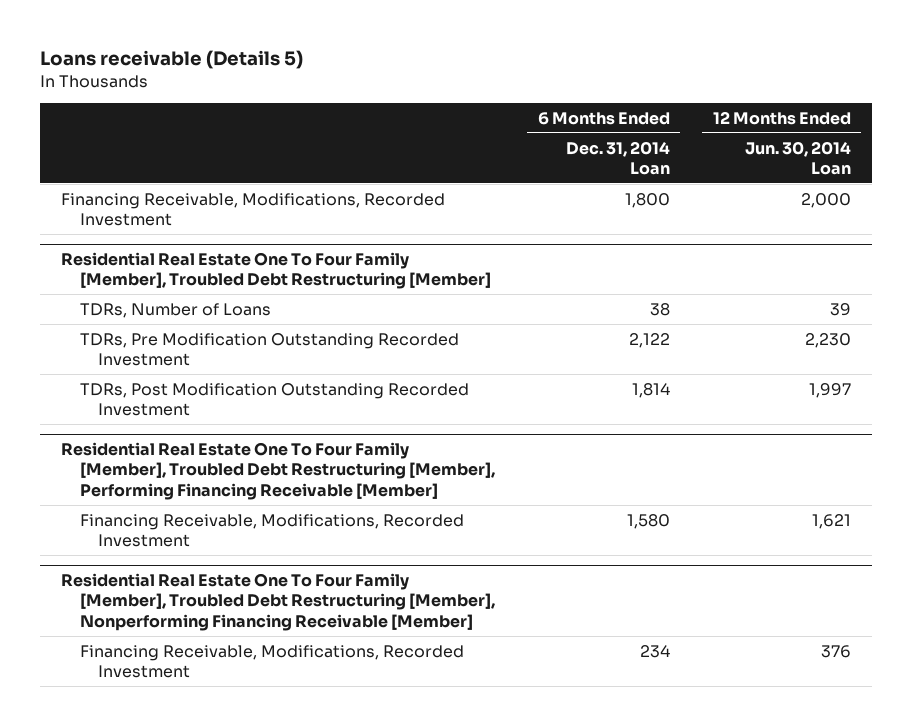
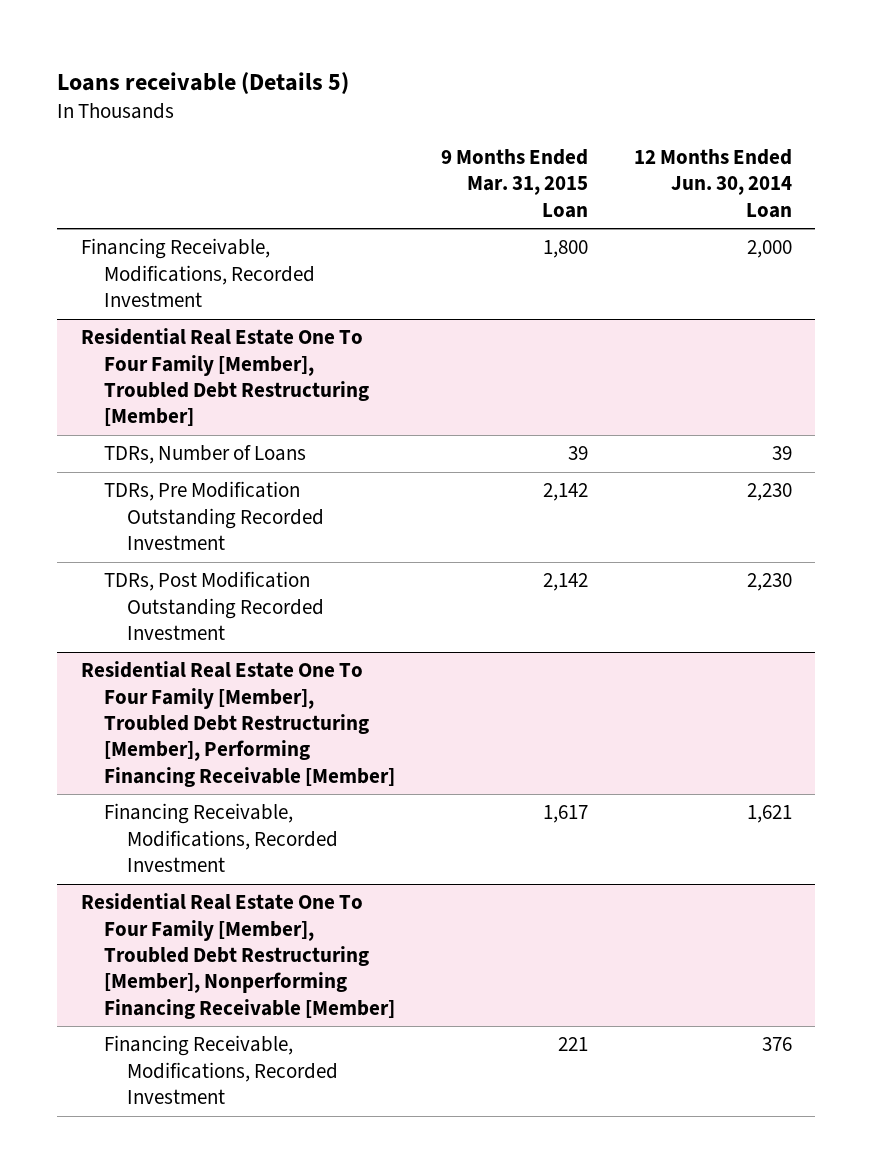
- | 6 Months Ended Dec. 31, 2014 Loan | 12 Months Ended Jun. 30, 2014 Loan
+ | 9 Months Ended Mar. 31, 2015 Loan | 12 Months Ended Jun. 30, 2014 Loan
@ Residential Real Estate One To Four Family [Member], Troubled Debt Restructuring [Member]
- TDRs, Post Modification Outstanding Recorded Investment | 1,814 | 1,997
+ TDRs, Post Modification Outstanding Recorded Investment | 2,142 | 2,230

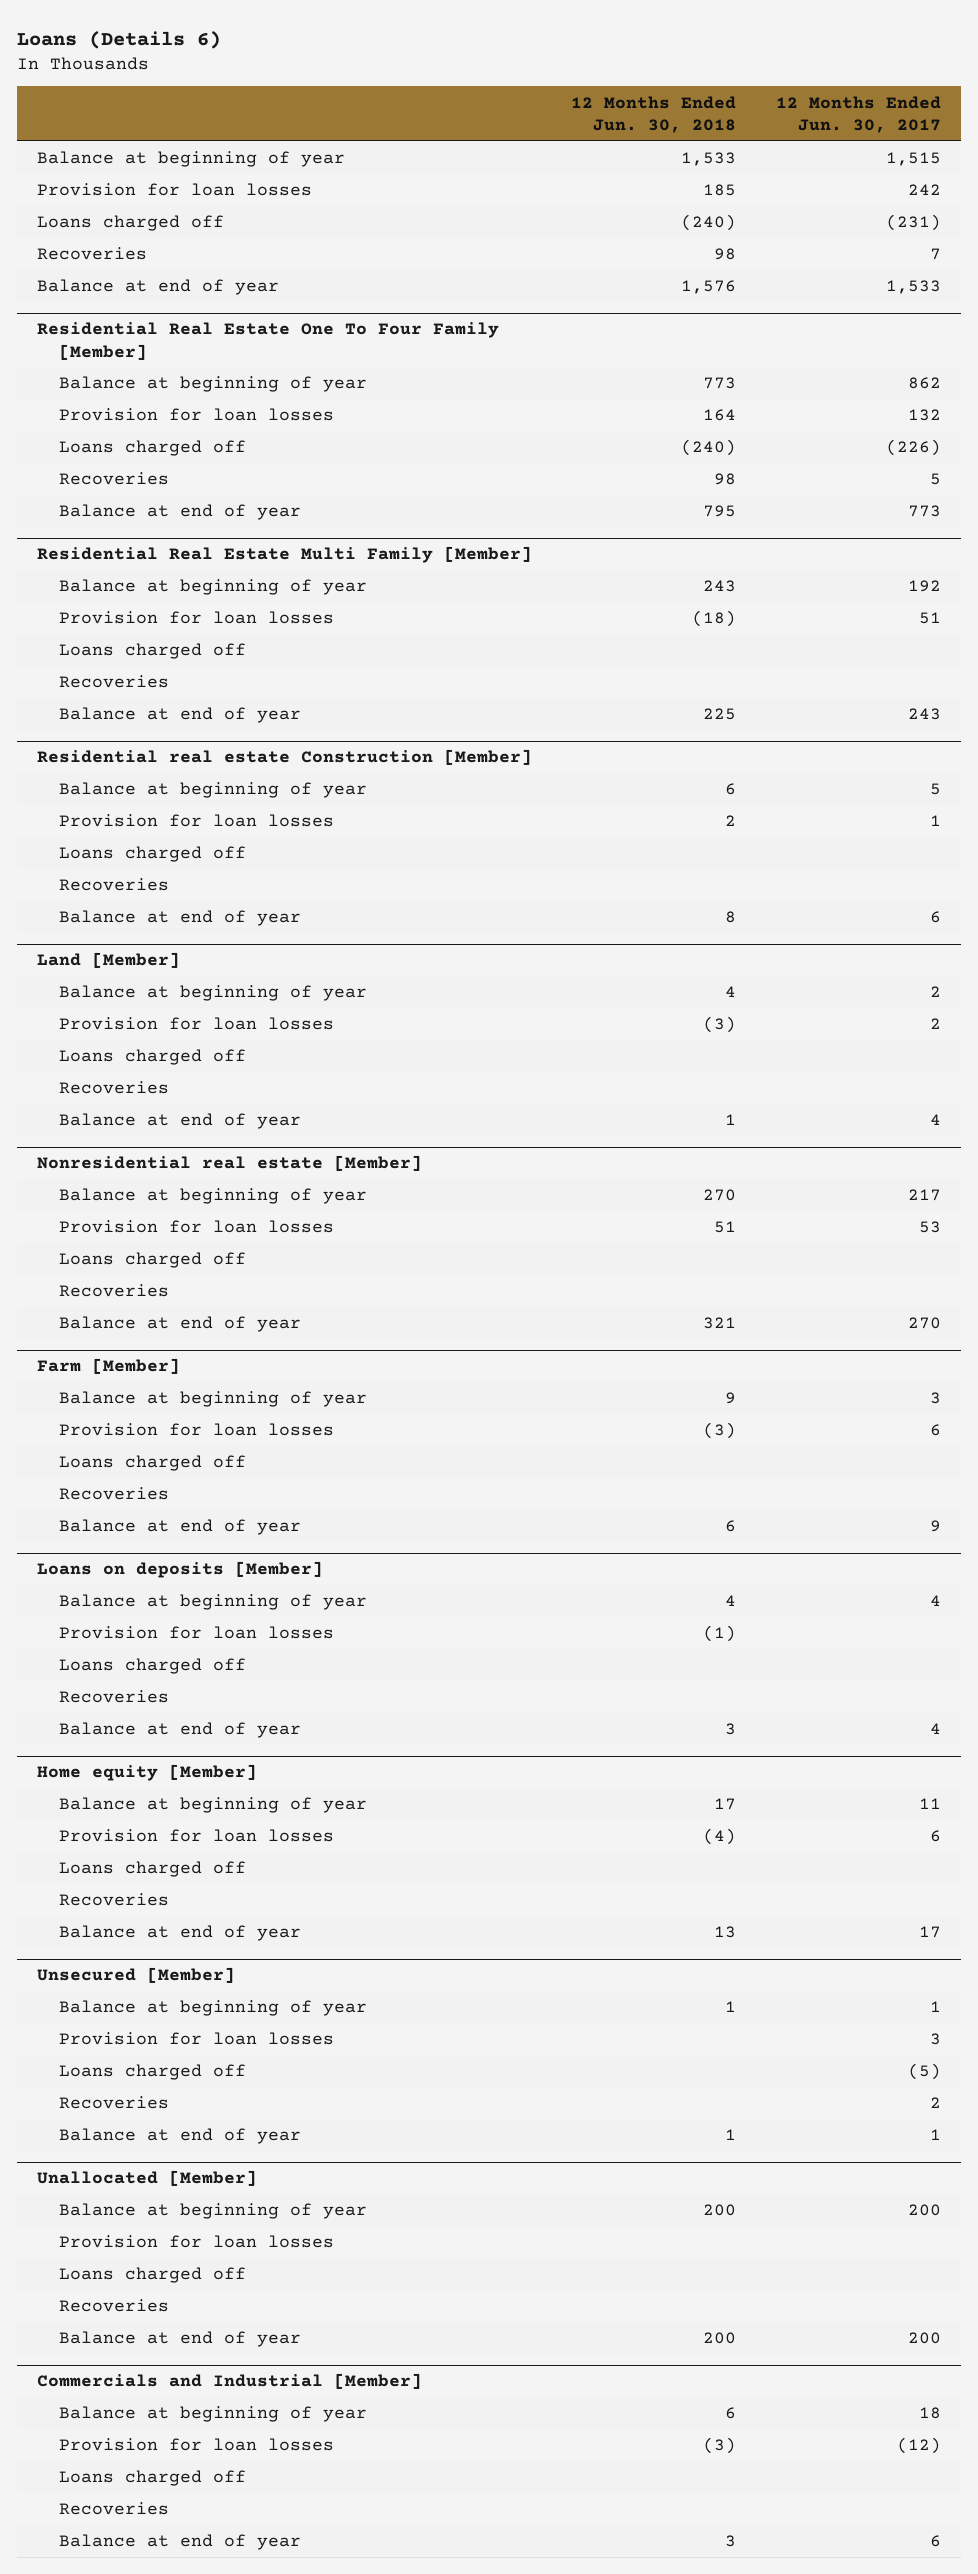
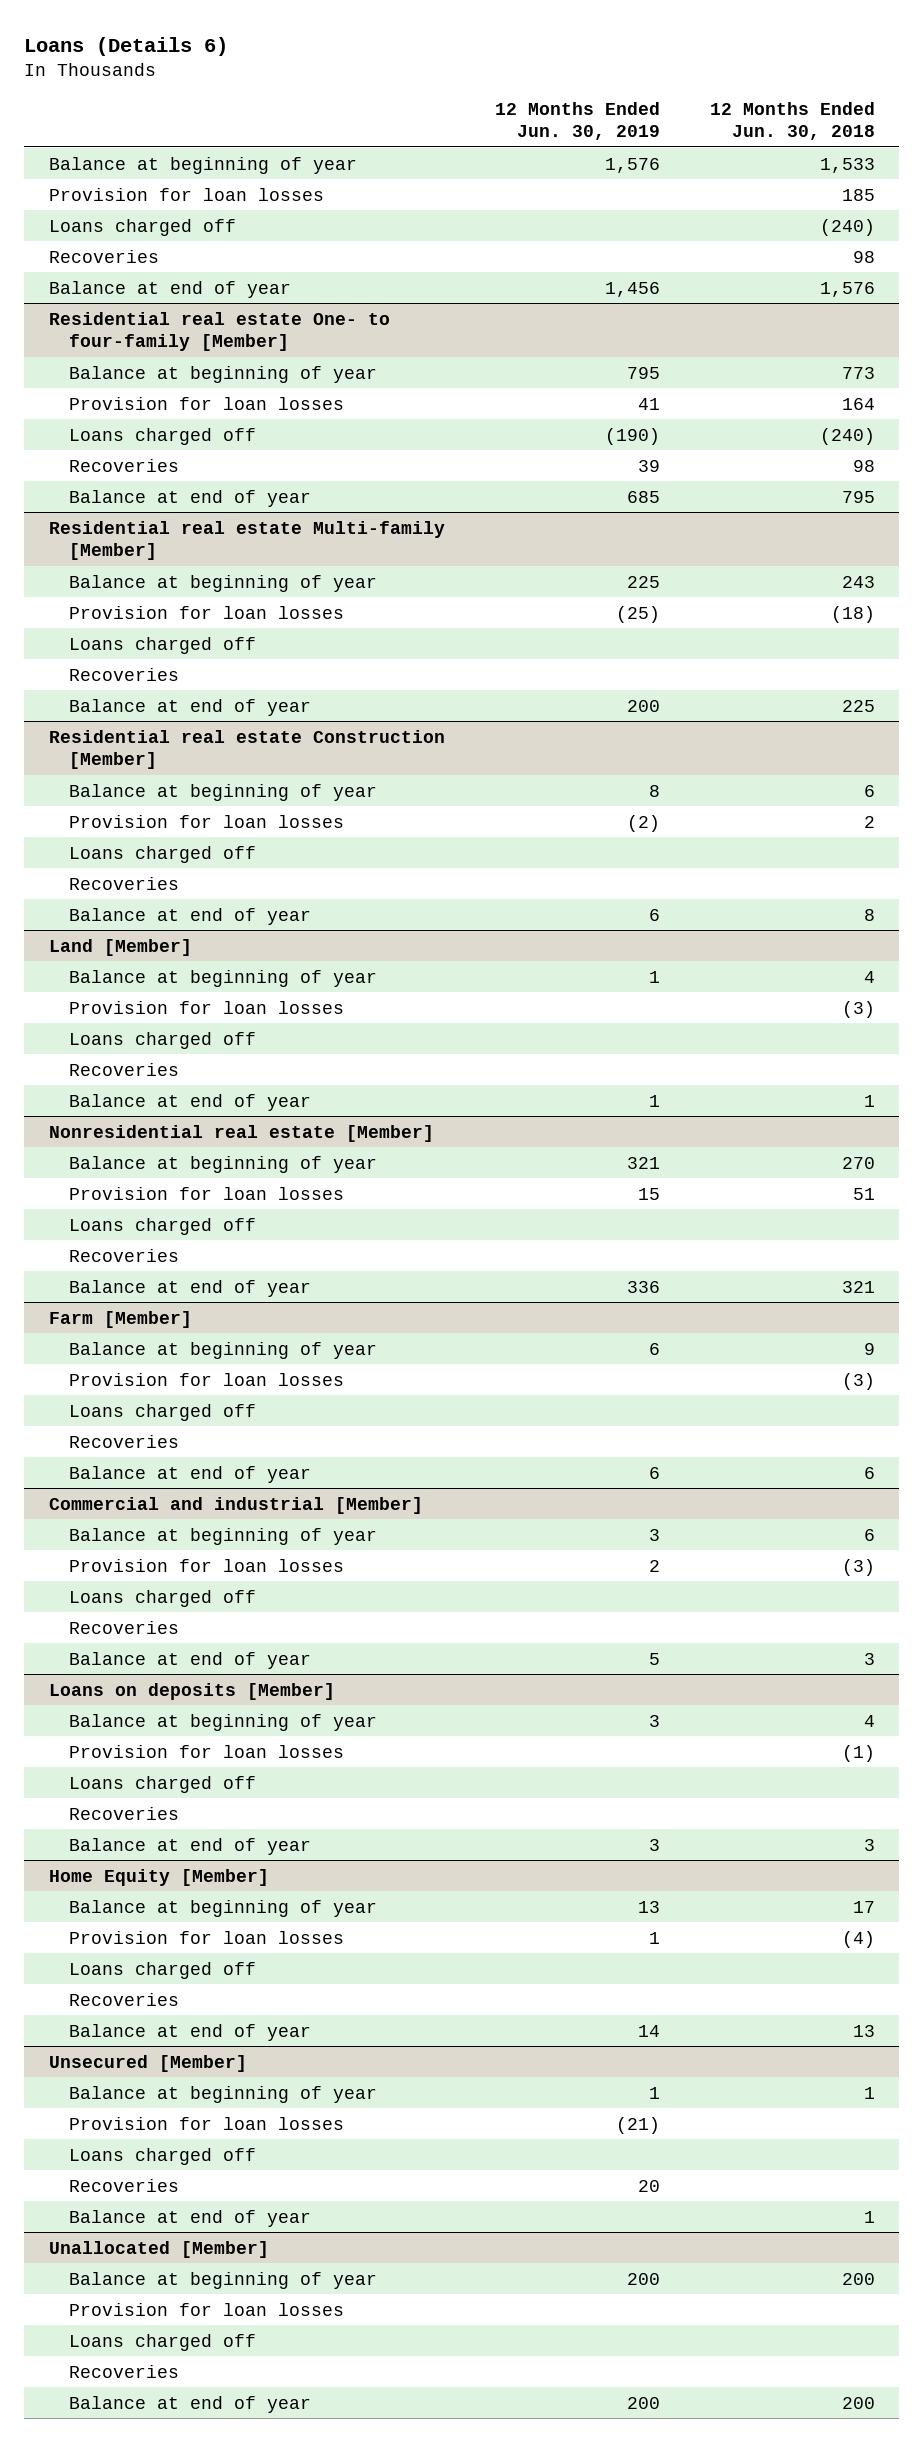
- | 12 Months Ended Jun. 30, 2018 | 12 Months Ended Jun. 30, 2017
+ | 12 Months Ended Jun. 30, 2019 | 12 Months Ended Jun. 30, 2018
- Residential Real Estate One To Four Family [Member]
+ Residential real estate One- to four-family [Member]
- Residential Real Estate Multi Family [Member]
+ Residential real estate Multi-family [Member]
+ Commercial and industrial [Member]
+ Balance at beginning of year | 3 | 6
+ Provision for loan losses | 2 | (3)
+ Loans charged off
+ Recoveries
+ Balance at end of year | 5 | 3
- Home equity [Member]
+ Home Equity [Member]
- Commercials and Industrial [Member]
- Balance at beginning of year | 6 | 18
- Provision for loan losses | (3) | (12)
- Loans charged off
- Recoveries
- Balance at end of year | 3 | 6

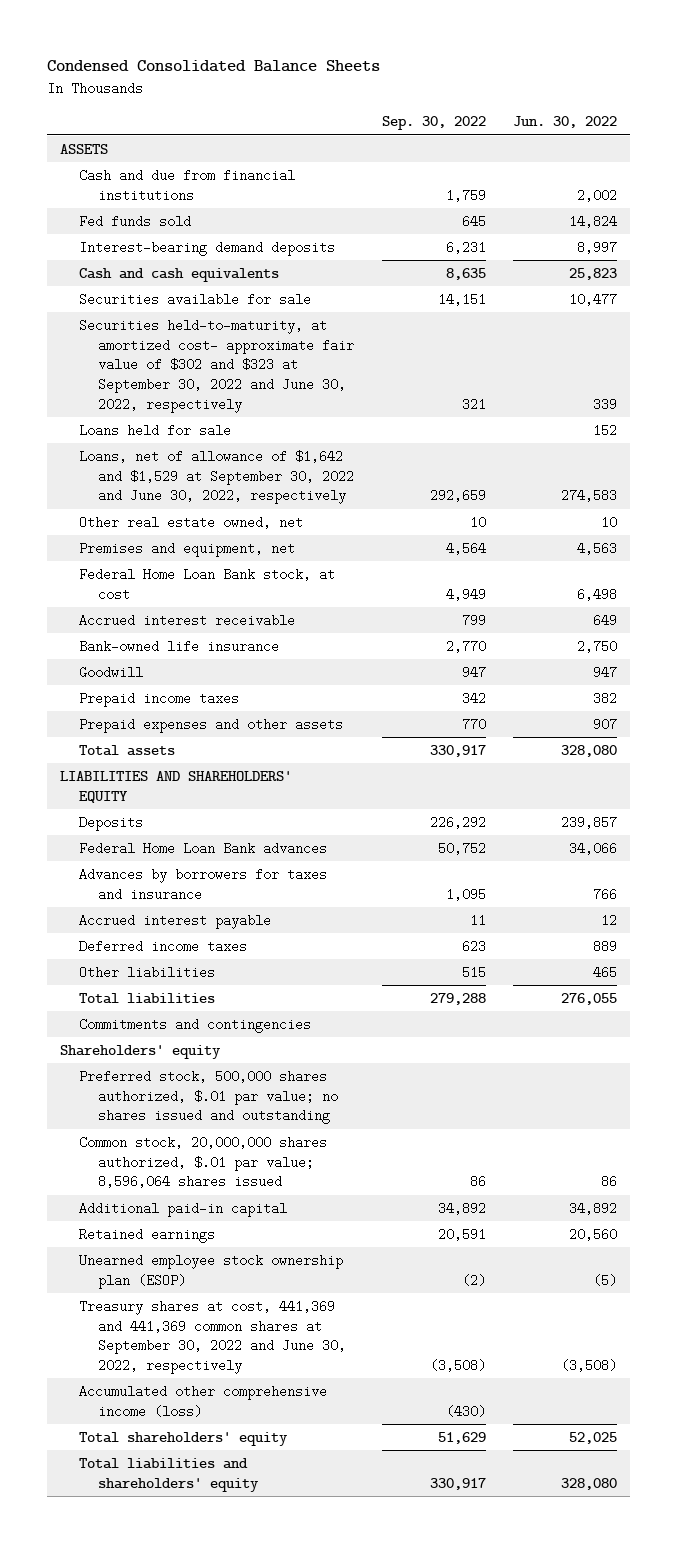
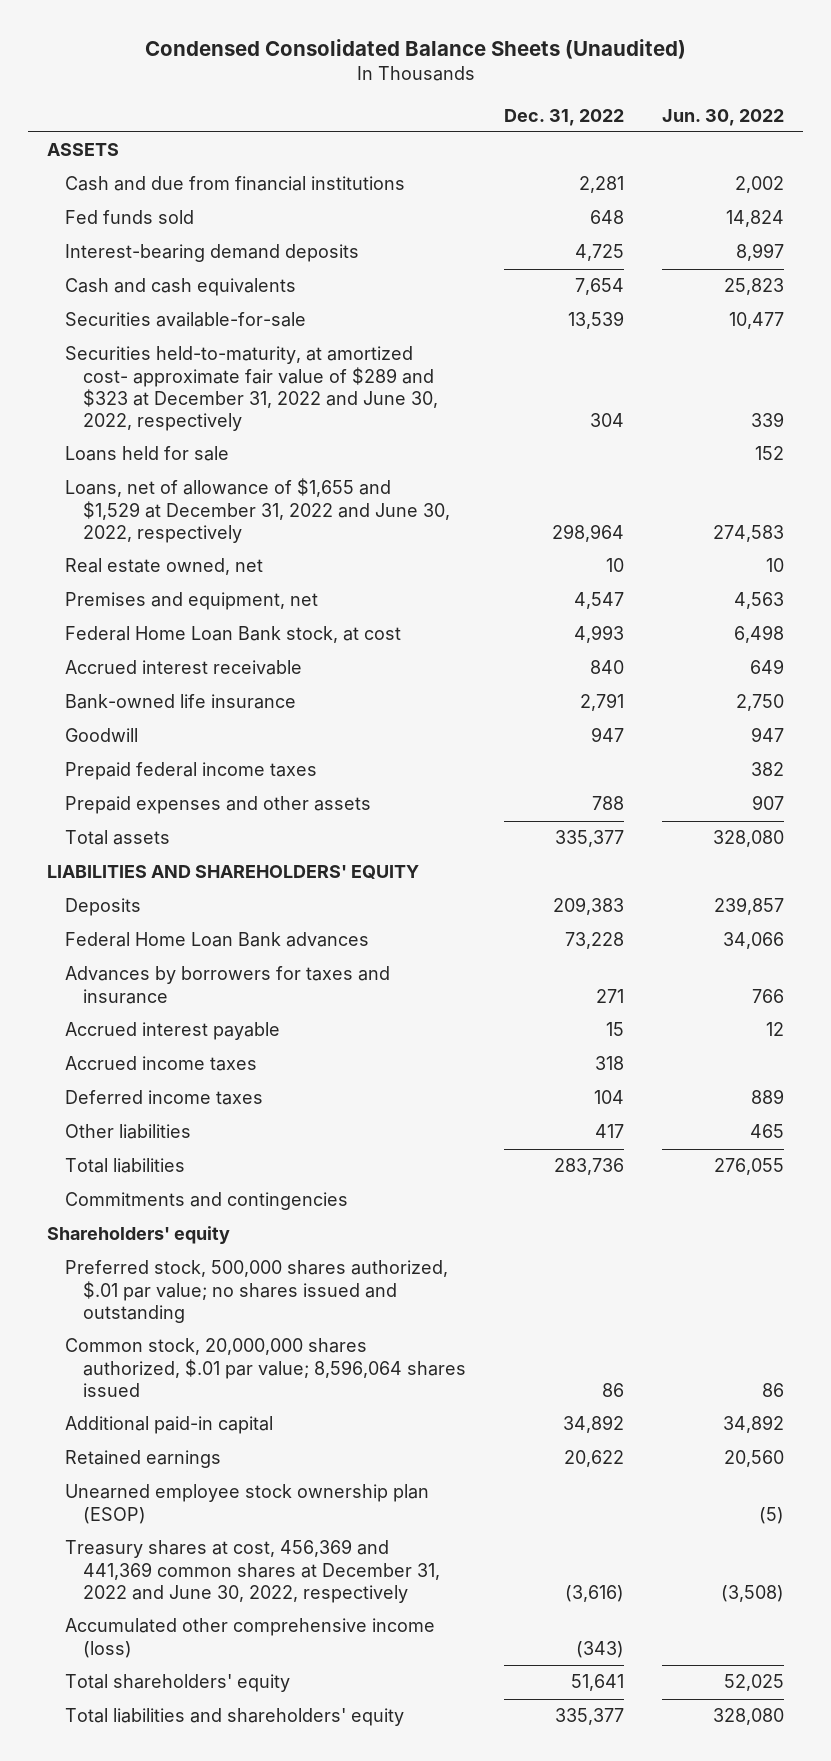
- Condensed Consolidated Balance Sheets
+ Condensed Consolidated Balance Sheets (Unaudited)
- | Sep. 30, 2022 | Jun. 30, 2022
+ | Dec. 31, 2022 | Jun. 30, 2022
- Securities available for sale | 14,151 | 10,477
- Securities held-to-maturity, at amortized cost- approximate fair value of $302 and $323 at September 30, 2022 and June 30, 2022, respectively | 321 | 339
+ Securities available-for-sale | 13,539 | 10,477
+ Securities held-to-maturity, at amortized cost- approximate fair value of $289 and $323 at December 31, 2022 and June 30, 2022, respectively | 304 | 339
- Loans, net of allowance of $1,642 and $1,529 at September 30, 2022 and June 30, 2022, respectively | 292,659 | 274,583
- Other real estate owned, net | 10 | 10
+ Loans, net of allowance of $1,655 and $1,529 at December 31, 2022 and June 30, 2022, respectively | 298,964 | 274,583
+ Real estate owned, net | 10 | 10
- Prepaid income taxes | 342 | 382
+ Prepaid federal income taxes | | 382
+ Accrued income taxes | 318 |
- Treasury shares at cost, 441,369 and 441,369 common shares at September 30, 2022 and June 30, 2022, respectively | (3,508) | (3,508)
+ Treasury shares at cost, 456,369 and 441,369 common shares at December 31, 2022 and June 30, 2022, respectively | (3,616) | (3,508)

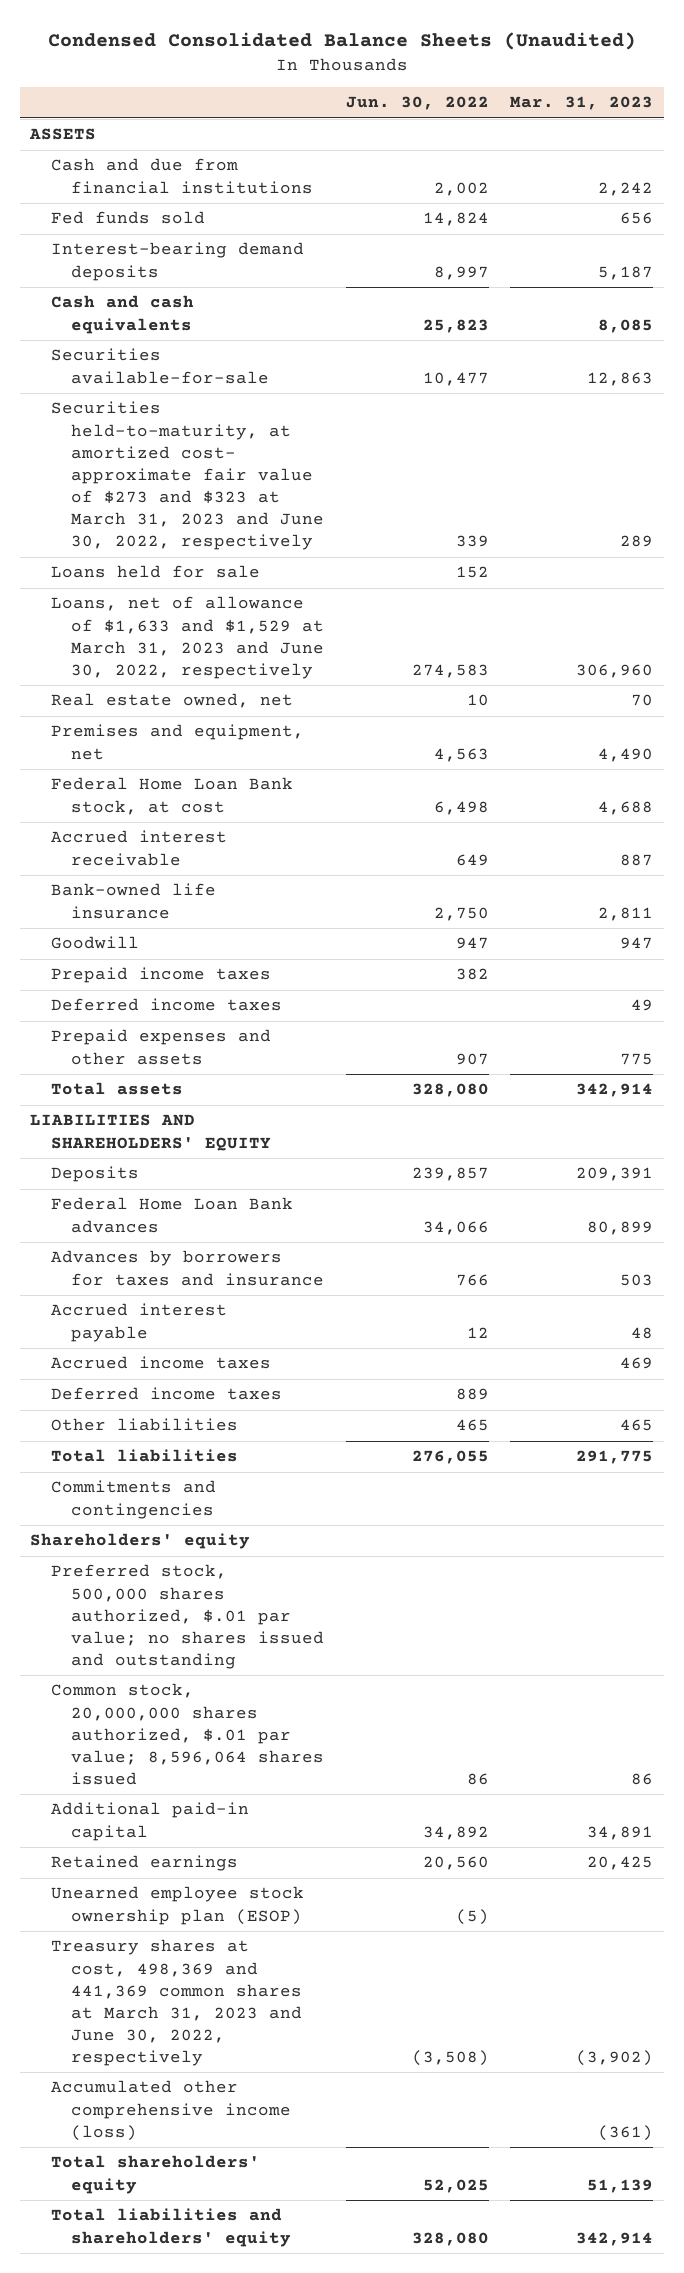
- | Dec. 31, 2022 | Jun. 30, 2022
+ | Jun. 30, 2022 | Mar. 31, 2023
- Securities held-to-maturity, at amortized cost- approximate fair value of $289 and $323 at December 31, 2022 and June 30, 2022, respectively | 304 | 339
+ Securities held-to-maturity, at amortized cost- approximate fair value of $273 and $323 at March 31, 2023 and June 30, 2022, respectively | 339 | 289
- Loans, net of allowance of $1,655 and $1,529 at December 31, 2022 and June 30, 2022, respectively | 298,964 | 274,583
+ Loans, net of allowance of $1,633 and $1,529 at March 31, 2023 and June 30, 2022, respectively | 274,583 | 306,960
- Prepaid federal income taxes | | 382
+ Prepaid income taxes | 382 |
+ Deferred income taxes | | 49
- Treasury shares at cost, 456,369 and 441,369 common shares at December 31, 2022 and June 30, 2022, respectively | (3,616) | (3,508)
+ Treasury shares at cost, 498,369 and 441,369 common shares at March 31, 2023 and June 30, 2022, respectively | (3,508) | (3,902)

